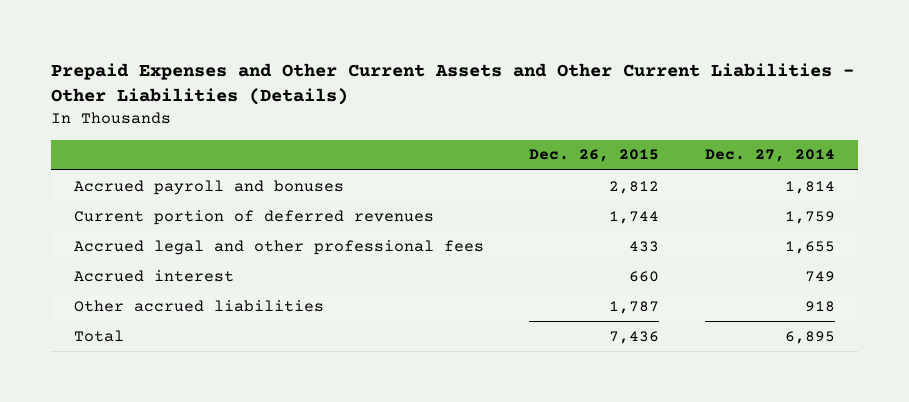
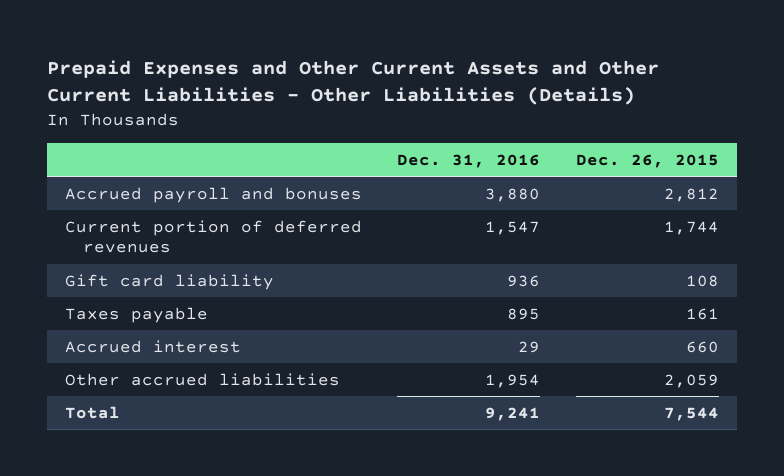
- | Dec. 26, 2015 | Dec. 27, 2014
+ | Dec. 31, 2016 | Dec. 26, 2015
- Accrued legal and other professional fees | 433 | 1,655
+ Gift card liability | 936 | 108
+ Taxes payable | 895 | 161
- Other accrued liabilities | 1,787 | 918
- Total | 7,436 | 6,895
+ Other accrued liabilities | 1,954 | 2,059
+ Total | 9,241 | 7,544

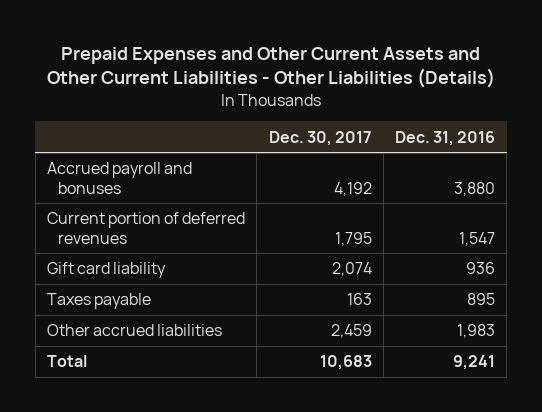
- | Dec. 31, 2016 | Dec. 26, 2015
+ | Dec. 30, 2017 | Dec. 31, 2016
- Accrued interest | 29 | 660
- Other accrued liabilities | 1,954 | 2,059
+ Other accrued liabilities | 2,459 | 1,983

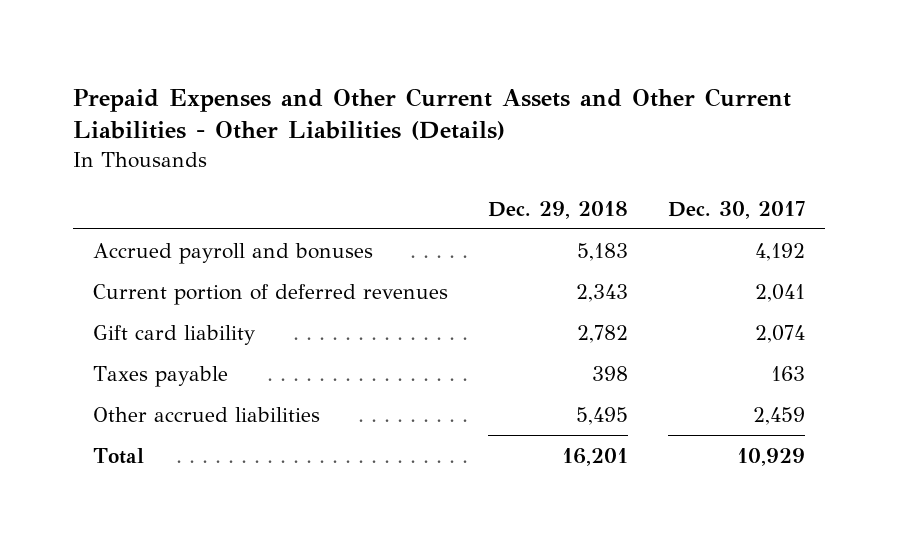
- | Dec. 30, 2017 | Dec. 31, 2016
+ | Dec. 29, 2018 | Dec. 30, 2017
- Current portion of deferred revenues | 1,795 | 1,547
+ Current portion of deferred revenues | 2,343 | 2,041
- Total | 10,683 | 9,241
+ Total | 16,201 | 10,929

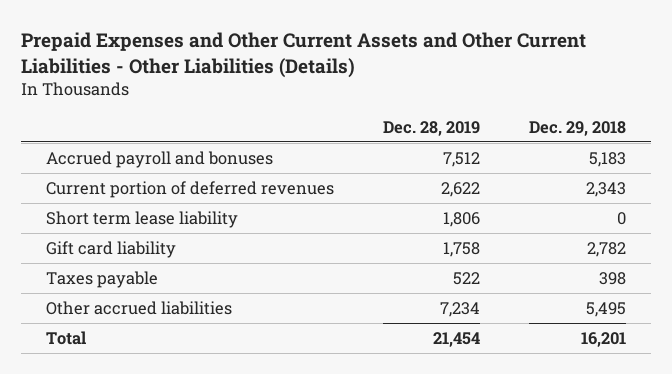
- | Dec. 29, 2018 | Dec. 30, 2017
+ | Dec. 28, 2019 | Dec. 29, 2018
+ Short term lease liability | 1,806 | 0

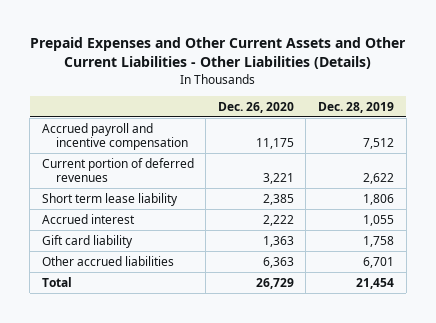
- | Dec. 28, 2019 | Dec. 29, 2018
+ | Dec. 26, 2020 | Dec. 28, 2019
- Accrued payroll and bonuses | 7,512 | 5,183
+ Accrued payroll and incentive compensation | 11,175 | 7,512
+ Accrued interest | 2,222 | 1,055
- Taxes payable | 522 | 398
- Other accrued liabilities | 7,234 | 5,495
+ Other accrued liabilities | 6,363 | 6,701

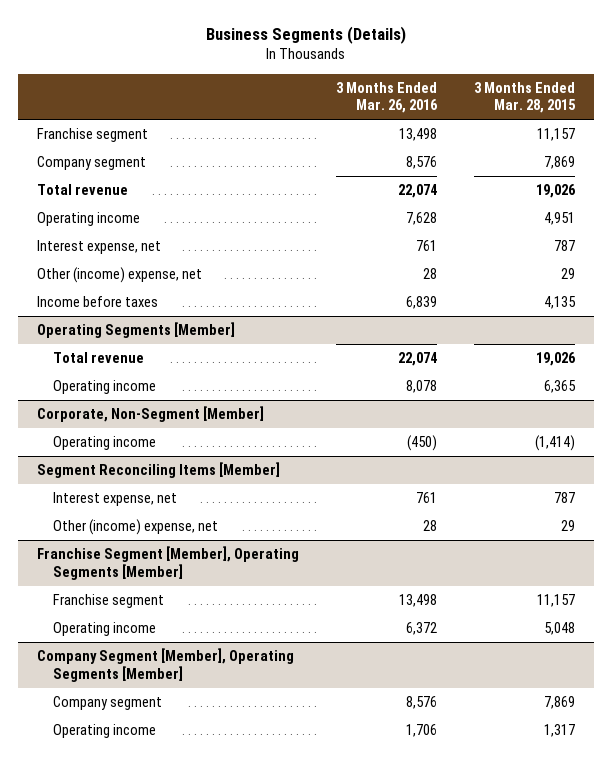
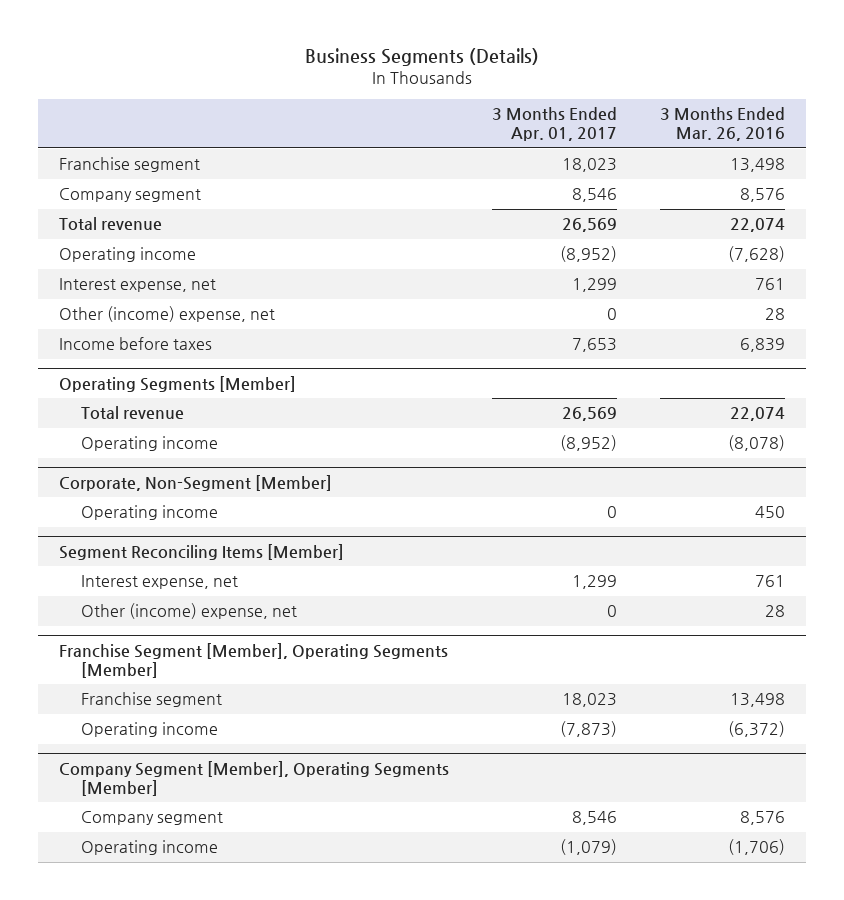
- | 3 Months Ended Mar. 26, 2016 | 3 Months Ended Mar. 28, 2015
+ | 3 Months Ended Apr. 01, 2017 | 3 Months Ended Mar. 26, 2016
- Operating income | 7,628 | 4,951
+ Operating income | (8,952) | (7,628)
@ Operating Segments [Member]
- Operating income | 8,078 | 6,365
+ Operating income | (8,952) | (8,078)
@ Corporate, Non-Segment [Member]
- Operating income | (450) | (1,414)
+ Operating income | 0 | 450
@ Franchise Segment [Member], Operating Segments [Member]
- Operating income | 6,372 | 5,048
+ Operating income | (7,873) | (6,372)
@ Company Segment [Member], Operating Segments [Member]
- Operating income | 1,706 | 1,317
+ Operating income | (1,079) | (1,706)

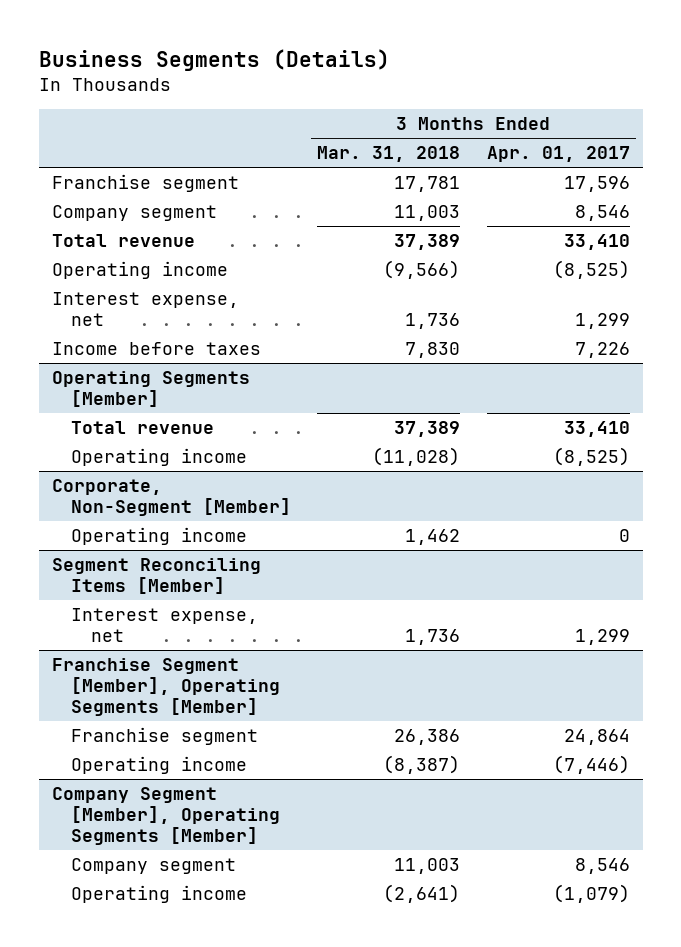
- | 3 Months Ended Apr. 01, 2017 | 3 Months Ended Mar. 26, 2016
+ | 3 Months Ended Mar. 31, 2018 | 3 Months Ended Apr. 01, 2017
- Franchise segment | 18,023 | 13,498
+ Franchise segment | 17,781 | 17,596
- Total revenue | 26,569 | 22,074
- Operating income | (8,952) | (7,628)
+ Total revenue | 37,389 | 33,410
+ Operating income | (9,566) | (8,525)
- Other (income) expense, net | 0 | 28
- Income before taxes | 7,653 | 6,839
+ Income before taxes | 7,830 | 7,226
@ Operating Segments [Member]
- Total revenue | 26,569 | 22,074
- Operating income | (8,952) | (8,078)
+ Total revenue | 37,389 | 33,410
+ Operating income | (11,028) | (8,525)
@ Segment Reconciling Items [Member]
- Other (income) expense, net | 0 | 28
@ Franchise Segment [Member], Operating Segments [Member]
- Franchise segment | 18,023 | 13,498
- Operating income | (7,873) | (6,372)
+ Franchise segment | 26,386 | 24,864
+ Operating income | (8,387) | (7,446)

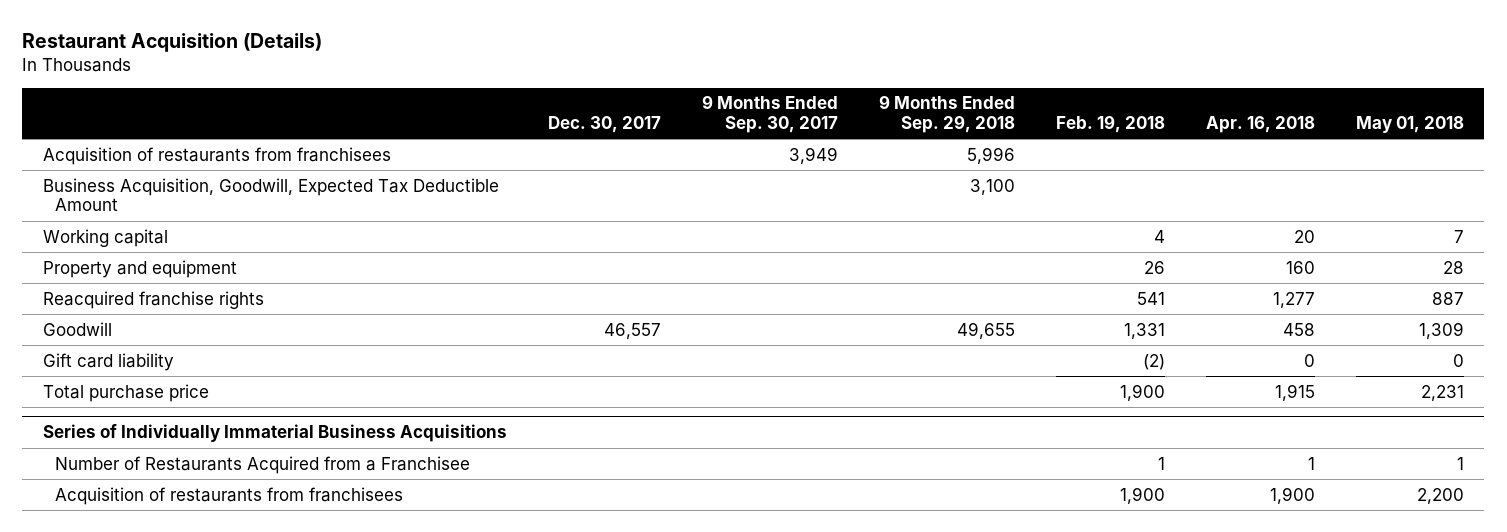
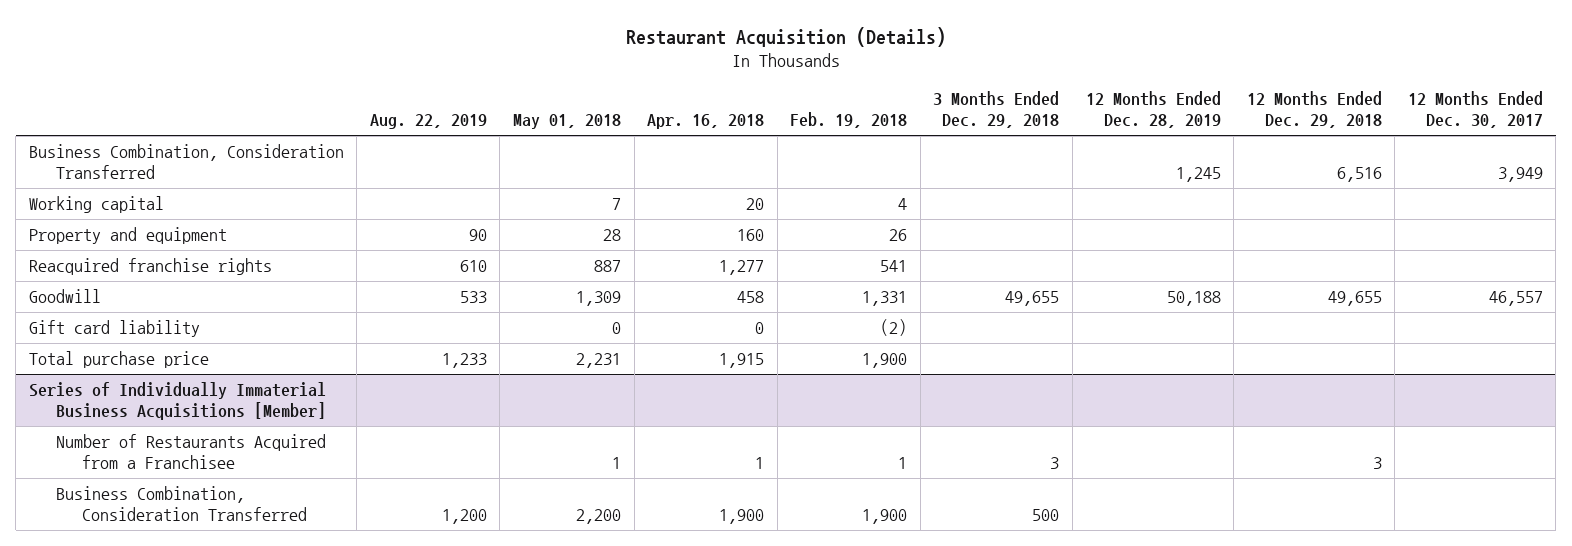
- | Dec. 30, 2017 | 9 Months Ended Sep. 30, 2017 | 9 Months Ended Sep. 29, 2018 | Feb. 19, 2018 | Apr. 16, 2018 | May 01, 2018
+ | Aug. 22, 2019 | May 01, 2018 | Apr. 16, 2018 | Feb. 19, 2018 | 3 Months Ended Dec. 29, 2018 | 12 Months Ended Dec. 28, 2019 | 12 Months Ended Dec. 29, 2018 | 12 Months Ended Dec. 30, 2017
- Acquisition of restaurants from franchisees | | 3,949 | 5,996 | | |
- Business Acquisition, Goodwill, Expected Tax Deductible Amount | | | 3,100 | | |
+ Business Combination, Consideration Transferred | | | | | | 1,245 | 6,516 | 3,949
- Series of Individually Immaterial Business Acquisitions
+ Series of Individually Immaterial Business Acquisitions [Member]
- Acquisition of restaurants from franchisees | | | | 1,900 | 1,900 | 2,200
+ Business Combination, Consideration Transferred | 1,200 | 2,200 | 1,900 | 1,900 | 500 | | |

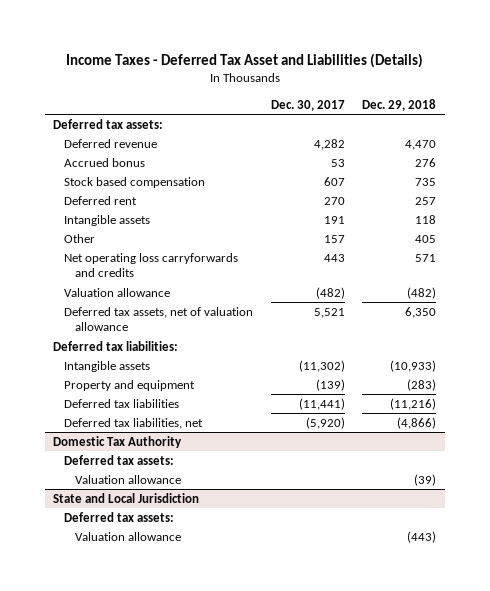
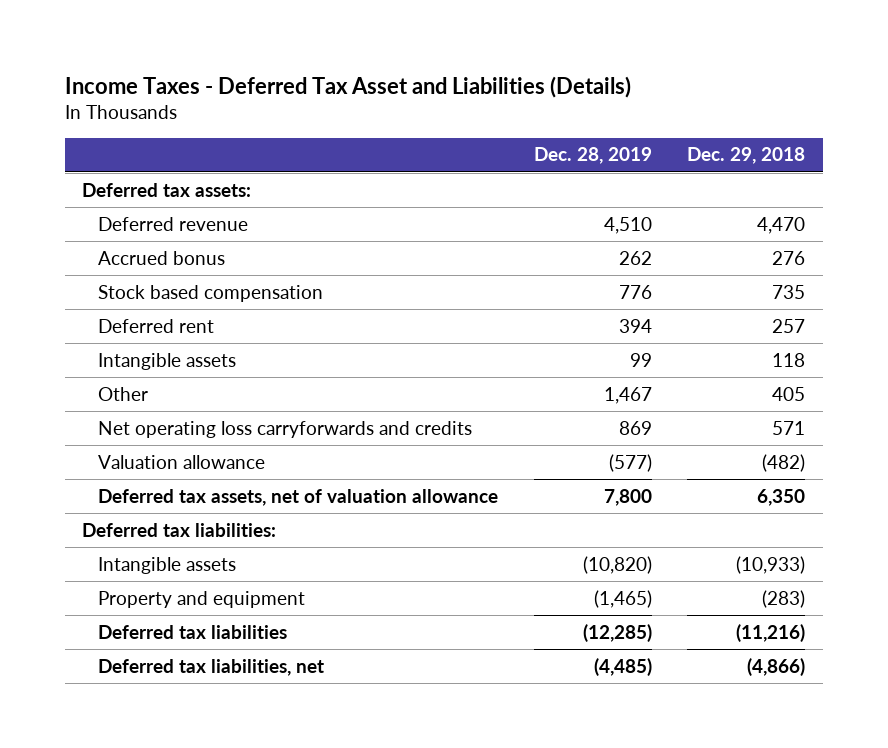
- | Dec. 30, 2017 | Dec. 29, 2018
+ | Dec. 28, 2019 | Dec. 29, 2018
- Domestic Tax Authority
- Deferred tax assets:
- Valuation allowance | | (39)
- State and Local Jurisdiction
- Deferred tax assets:
- Valuation allowance | | (443)

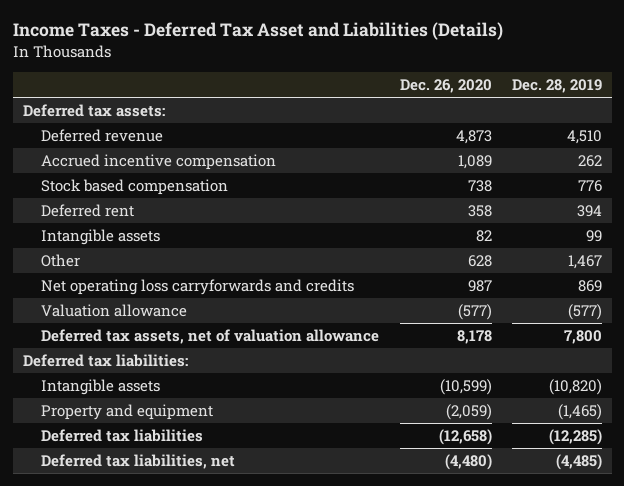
- | Dec. 28, 2019 | Dec. 29, 2018
+ | Dec. 26, 2020 | Dec. 28, 2019
- Accrued bonus | 262 | 276
+ Accrued incentive compensation | 1,089 | 262

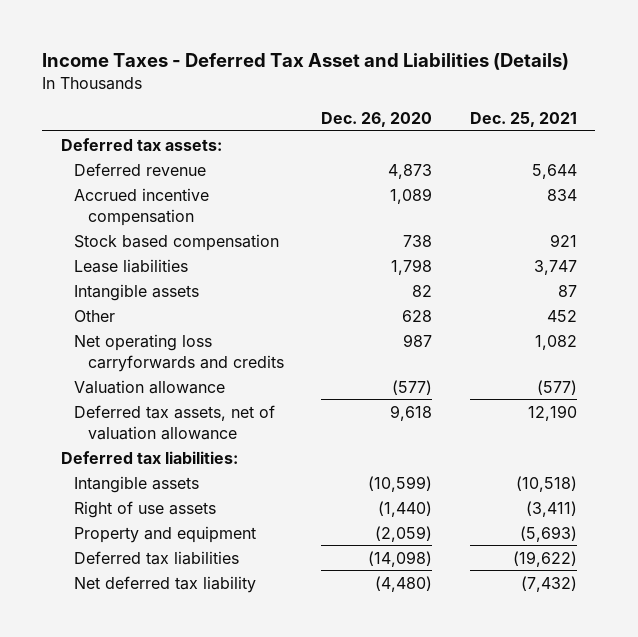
- | Dec. 26, 2020 | Dec. 28, 2019
+ | Dec. 26, 2020 | Dec. 25, 2021
- Deferred rent | 358 | 394
+ Lease liabilities | 1,798 | 3,747
- Deferred tax assets, net of valuation allowance | 8,178 | 7,800
+ Deferred tax assets, net of valuation allowance | 9,618 | 12,190
+ Right of use assets | (1,440) | (3,411)
- Deferred tax liabilities | (12,658) | (12,285)
- Deferred tax liabilities, net | (4,480) | (4,485)
+ Deferred tax liabilities | (14,098) | (19,622)
+ Net deferred tax liability | (4,480) | (7,432)

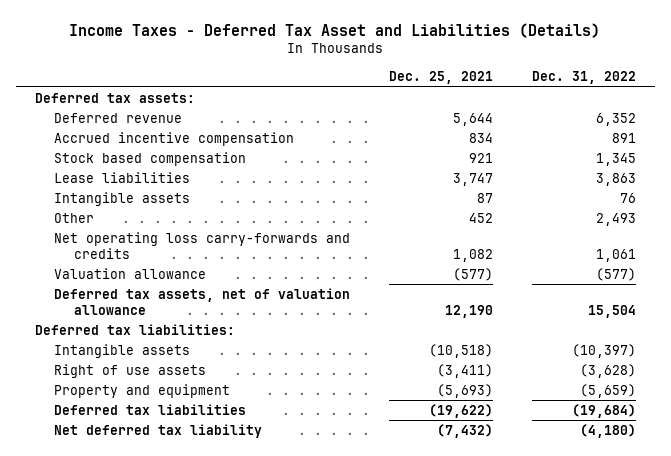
- | Dec. 26, 2020 | Dec. 25, 2021
+ | Dec. 25, 2021 | Dec. 31, 2022
- Net operating loss carryforwards and credits | 987 | 1,082
+ Net operating loss carry-forwards and credits | 1,082 | 1,061

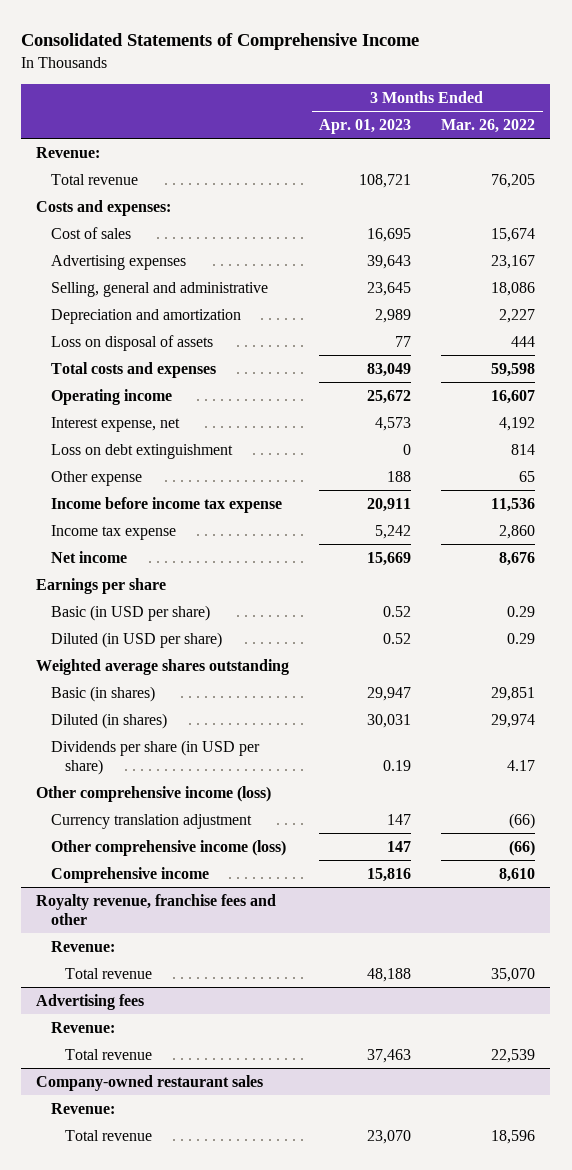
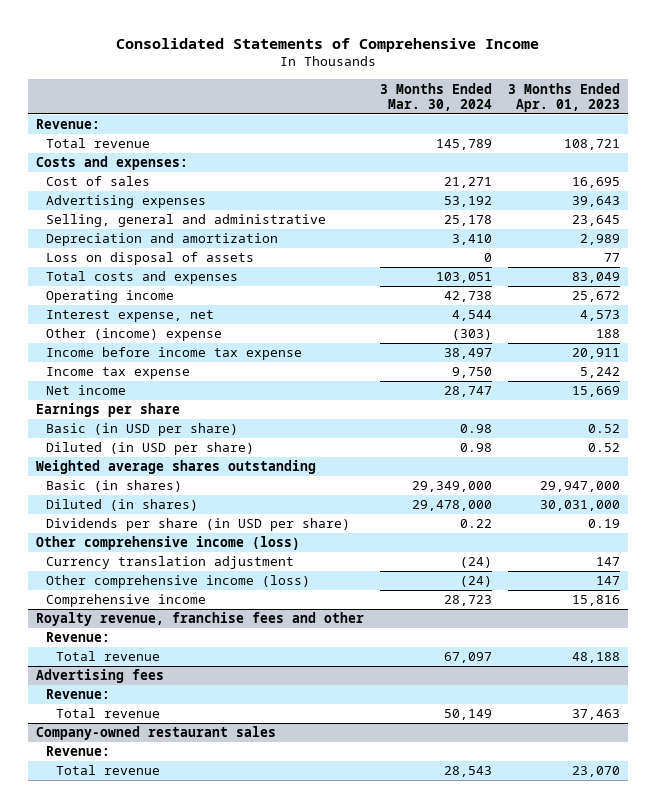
- | 3 Months Ended Apr. 01, 2023 | 3 Months Ended Mar. 26, 2022
+ | 3 Months Ended Mar. 30, 2024 | 3 Months Ended Apr. 01, 2023
- Loss on debt extinguishment | 0 | 814
- Other expense | 188 | 65
+ Other (income) expense | (303) | 188
- Basic (in shares) | 29,947 | 29,851
- Diluted (in shares) | 30,031 | 29,974
+ Basic (in shares) | 29,349,000 | 29,947,000
+ Diluted (in shares) | 29,478,000 | 30,031,000

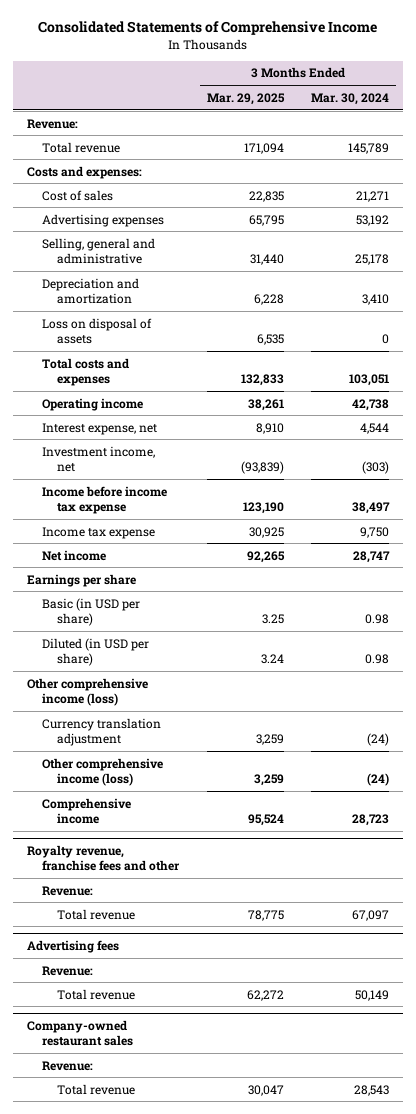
- | 3 Months Ended Mar. 30, 2024 | 3 Months Ended Apr. 01, 2023
+ | 3 Months Ended Mar. 29, 2025 | 3 Months Ended Mar. 30, 2024
- Other (income) expense | (303) | 188
+ Investment income, net | (93,839) | (303)
- Weighted average shares outstanding
- Basic (in shares) | 29,349,000 | 29,947,000
- Diluted (in shares) | 29,478,000 | 30,031,000
- Dividends per share (in USD per share) | 0.22 | 0.19

